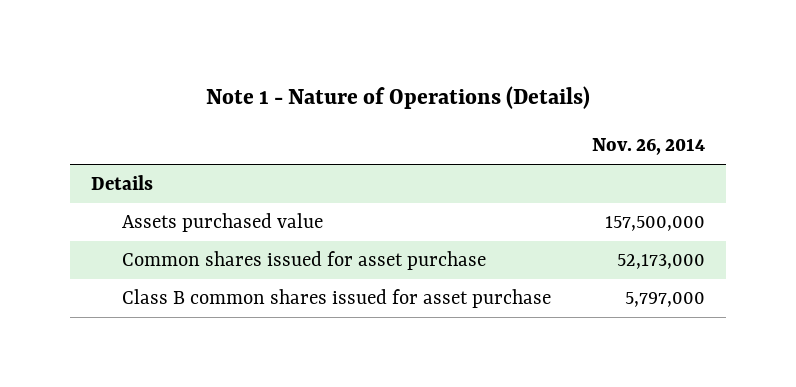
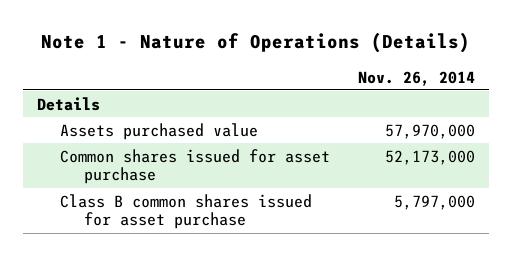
- Assets purchased value | 157,500,000
+ Assets purchased value | 57,970,000

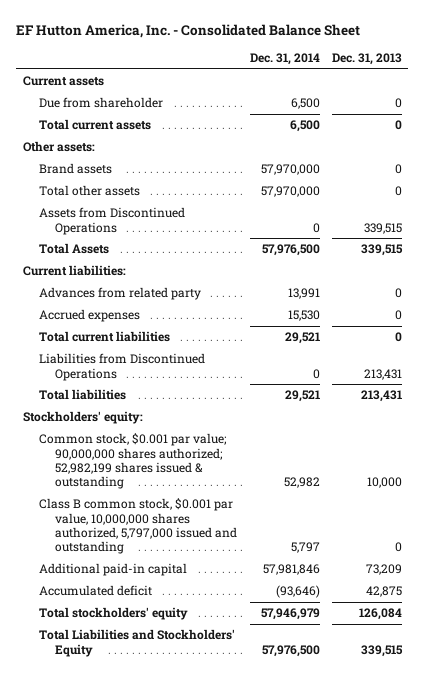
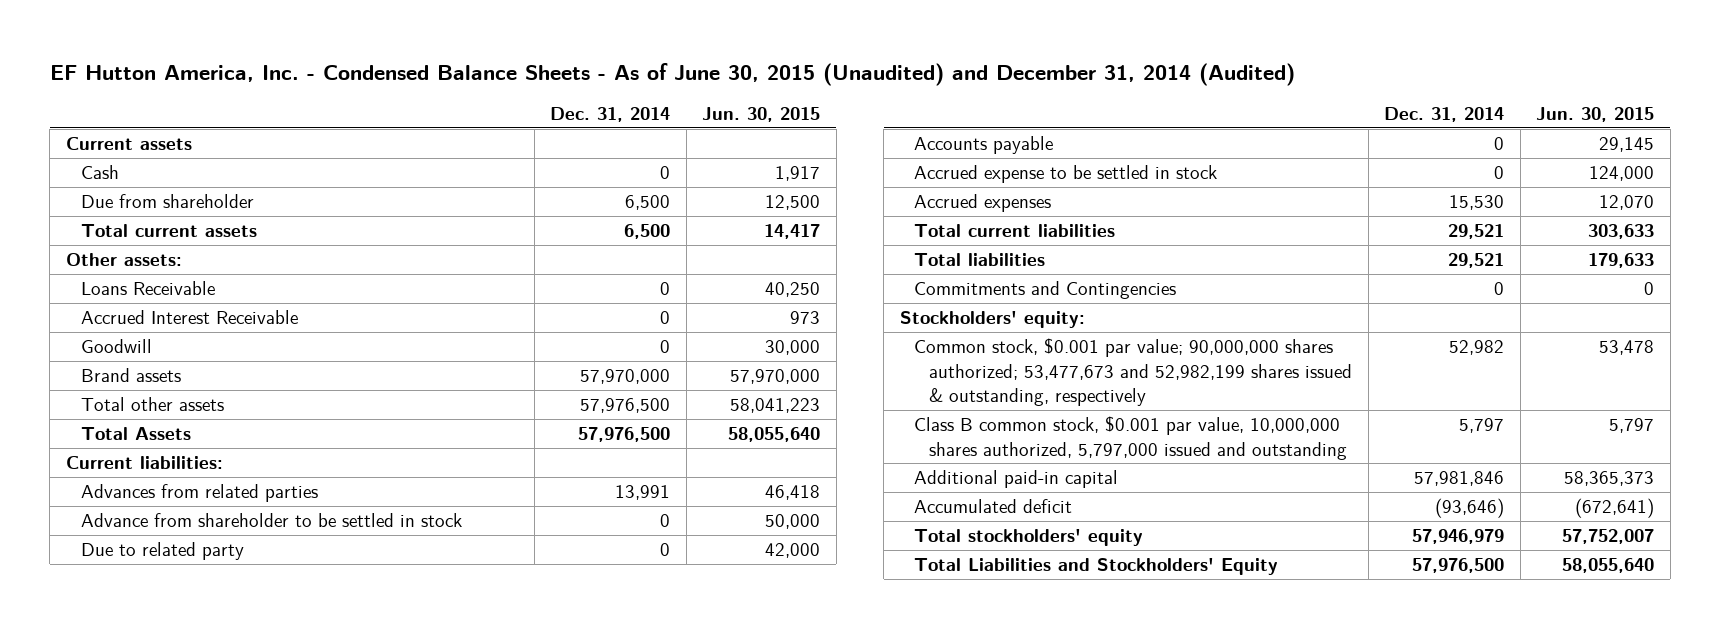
- EF Hutton America, Inc. - Consolidated Balance Sheet
+ EF Hutton America, Inc. - Condensed Balance Sheets - As of June 30, 2015 (Unaudited) and December 31, 2014 (Audited)
- | Dec. 31, 2014 | Dec. 31, 2013
+ | Dec. 31, 2014 | Jun. 30, 2015
+ Cash | 0 | 1,917
+ Loans Receivable | 0 | 40,250
+ Accrued Interest Receivable | 0 | 973
+ Goodwill | 0 | 30,000
- Total other assets | 57,970,000 | 0
- Assets from Discontinued Operations | 0 | 339,515
+ Total other assets | 57,976,500 | 58,041,223
- Advances from related party | 13,991 | 0
+ Advances from related parties | 13,991 | 46,418
+ Advance from shareholder to be settled in stock | 0 | 50,000
+ Due to related party | 0 | 42,000
+ Accounts payable | 0 | 29,145
+ Accrued expense to be settled in stock | 0 | 124,000
- Liabilities from Discontinued Operations | 0 | 213,431
+ Commitments and Contingencies | 0 | 0
- Common stock, $0.001 par value; 90,000,000 shares authorized; 52,982,199 shares issued & outstanding | 52,982 | 10,000
+ Common stock, $0.001 par value; 90,000,000 shares authorized; 53,477,673 and 52,982,199 shares issued & outstanding, respectively | 52,982 | 53,478

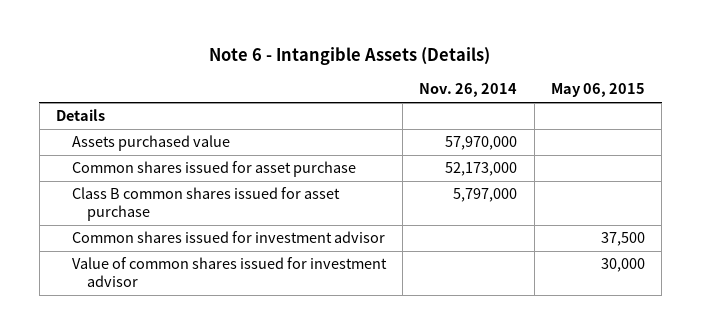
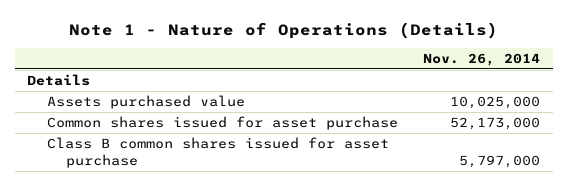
- Note 6 - Intangible Assets (Details)
+ Note 1 - Nature of Operations (Details)
- | Nov. 26, 2014 | May 06, 2015
+ | Nov. 26, 2014
- Assets purchased value | 57,970,000 |
+ Assets purchased value | 10,025,000
- Common shares issued for investment advisor | | 37,500
- Value of common shares issued for investment advisor | | 30,000

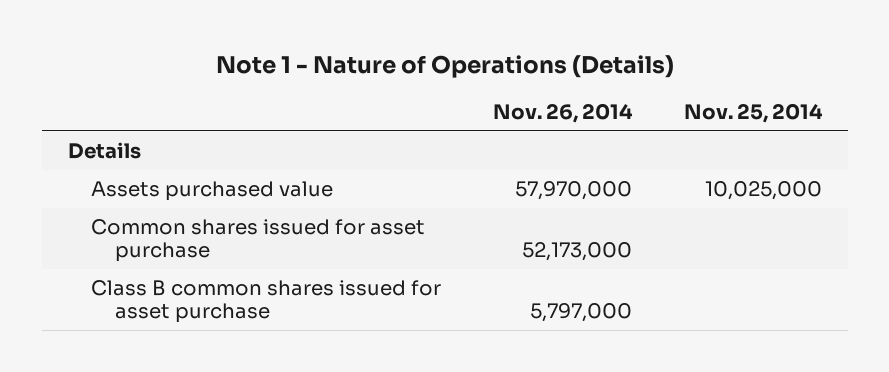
- | Nov. 26, 2014
+ | Nov. 26, 2014 | Nov. 25, 2014
- Assets purchased value | 10,025,000
+ Assets purchased value | 57,970,000 | 10,025,000

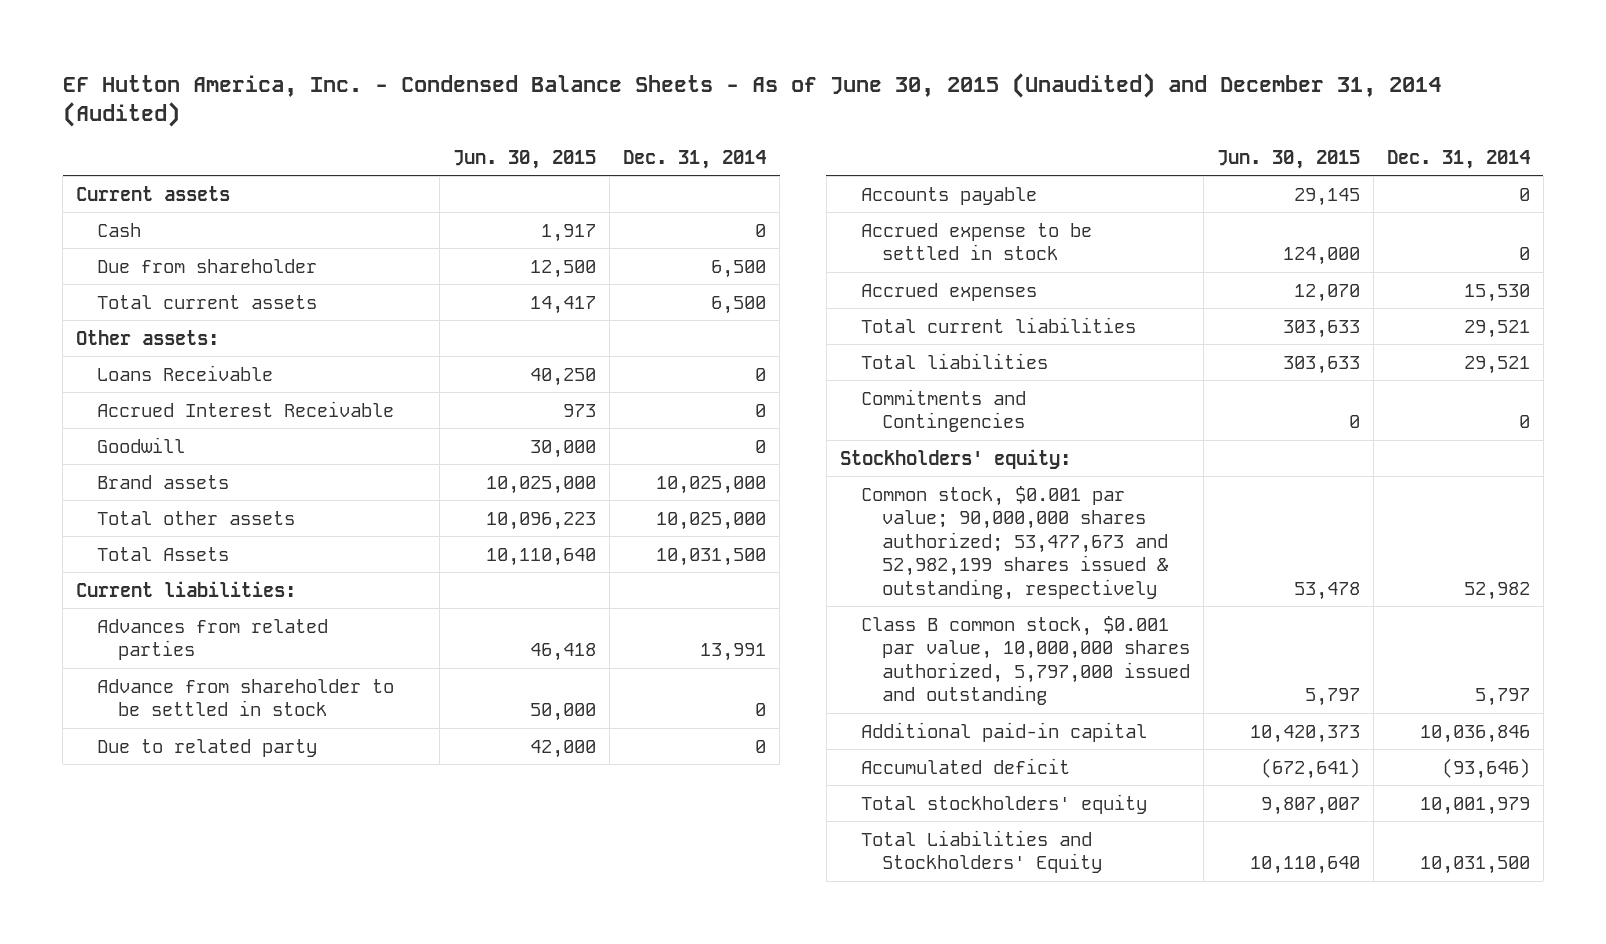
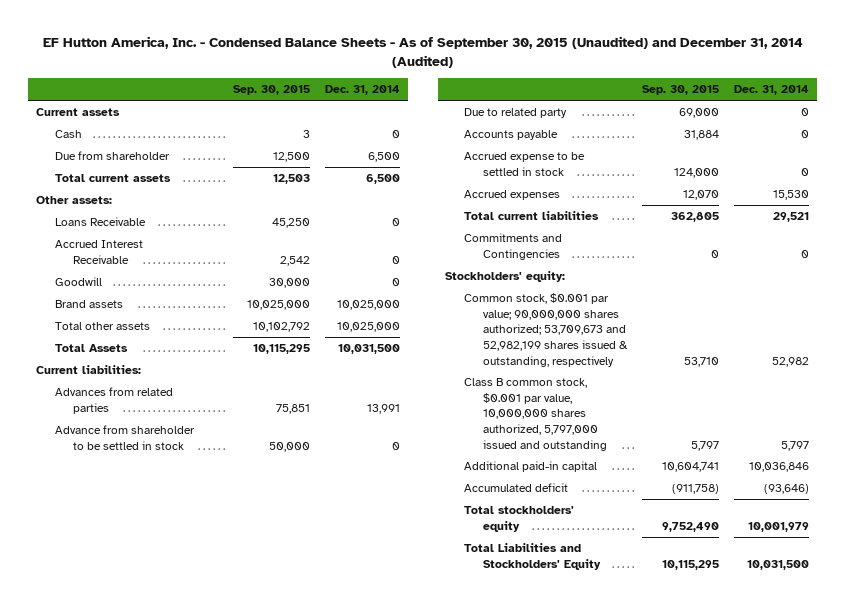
- EF Hutton America, Inc. - Condensed Balance Sheets - As of June 30, 2015 (Unaudited) and December 31, 2014 (Audited)
+ EF Hutton America, Inc. - Condensed Balance Sheets - As of September 30, 2015 (Unaudited) and December 31, 2014 (Audited)
- | Jun. 30, 2015 | Dec. 31, 2014
+ | Sep. 30, 2015 | Dec. 31, 2014
- Total liabilities | 303,633 | 29,521
- Common stock, $0.001 par value; 90,000,000 shares authorized; 53,477,673 and 52,982,199 shares issued & outstanding, respectively | 53,478 | 52,982
+ Common stock, $0.001 par value; 90,000,000 shares authorized; 53,709,673 and 52,982,199 shares issued & outstanding, respectively | 53,710 | 52,982

